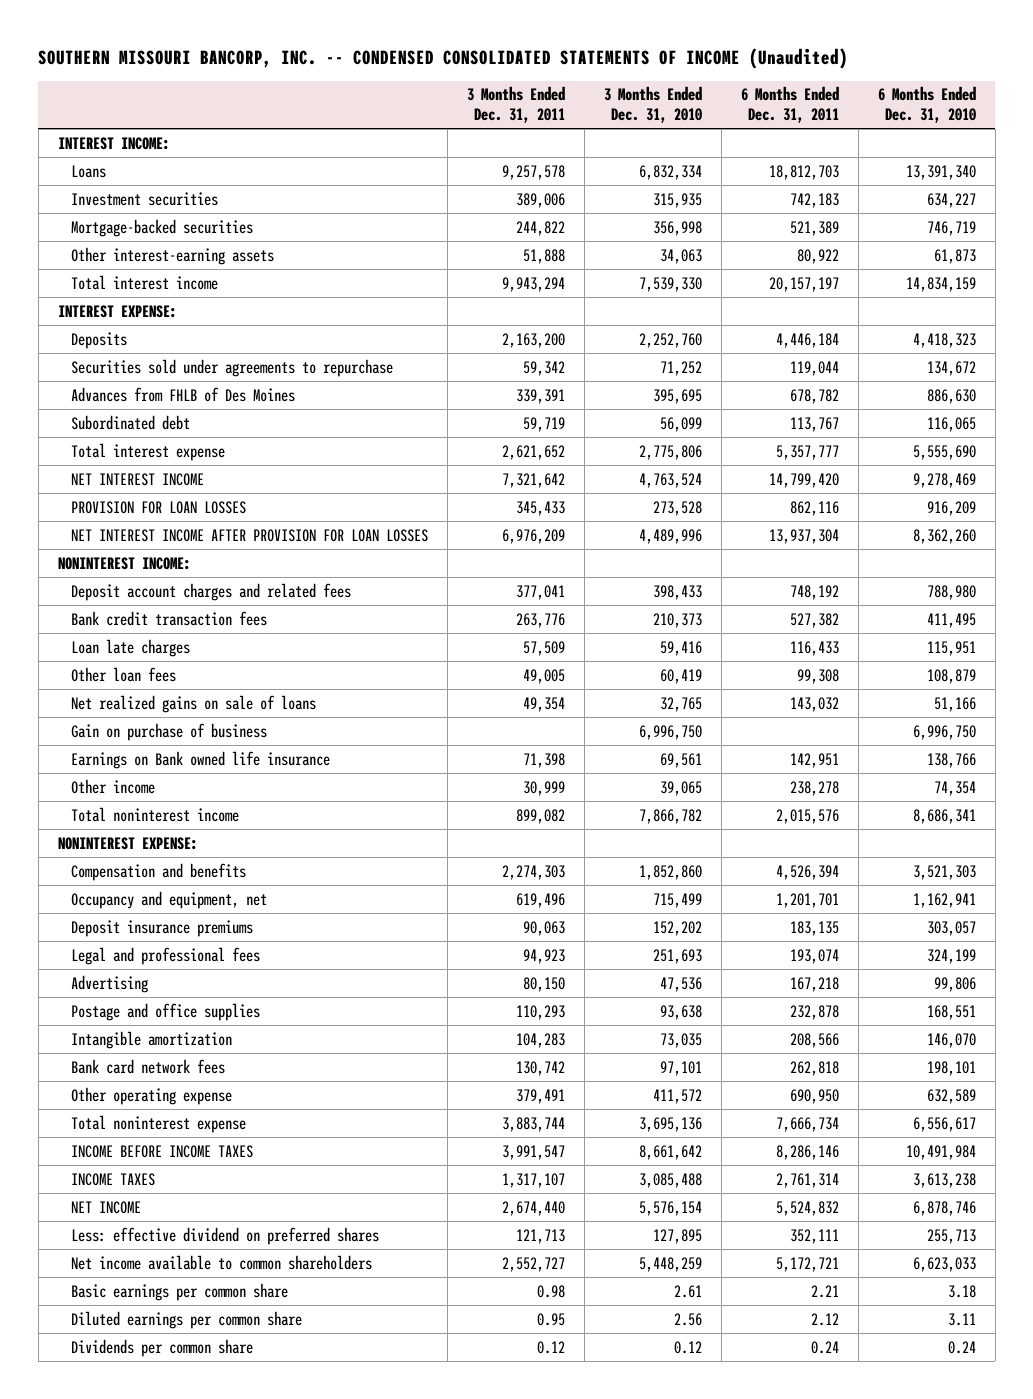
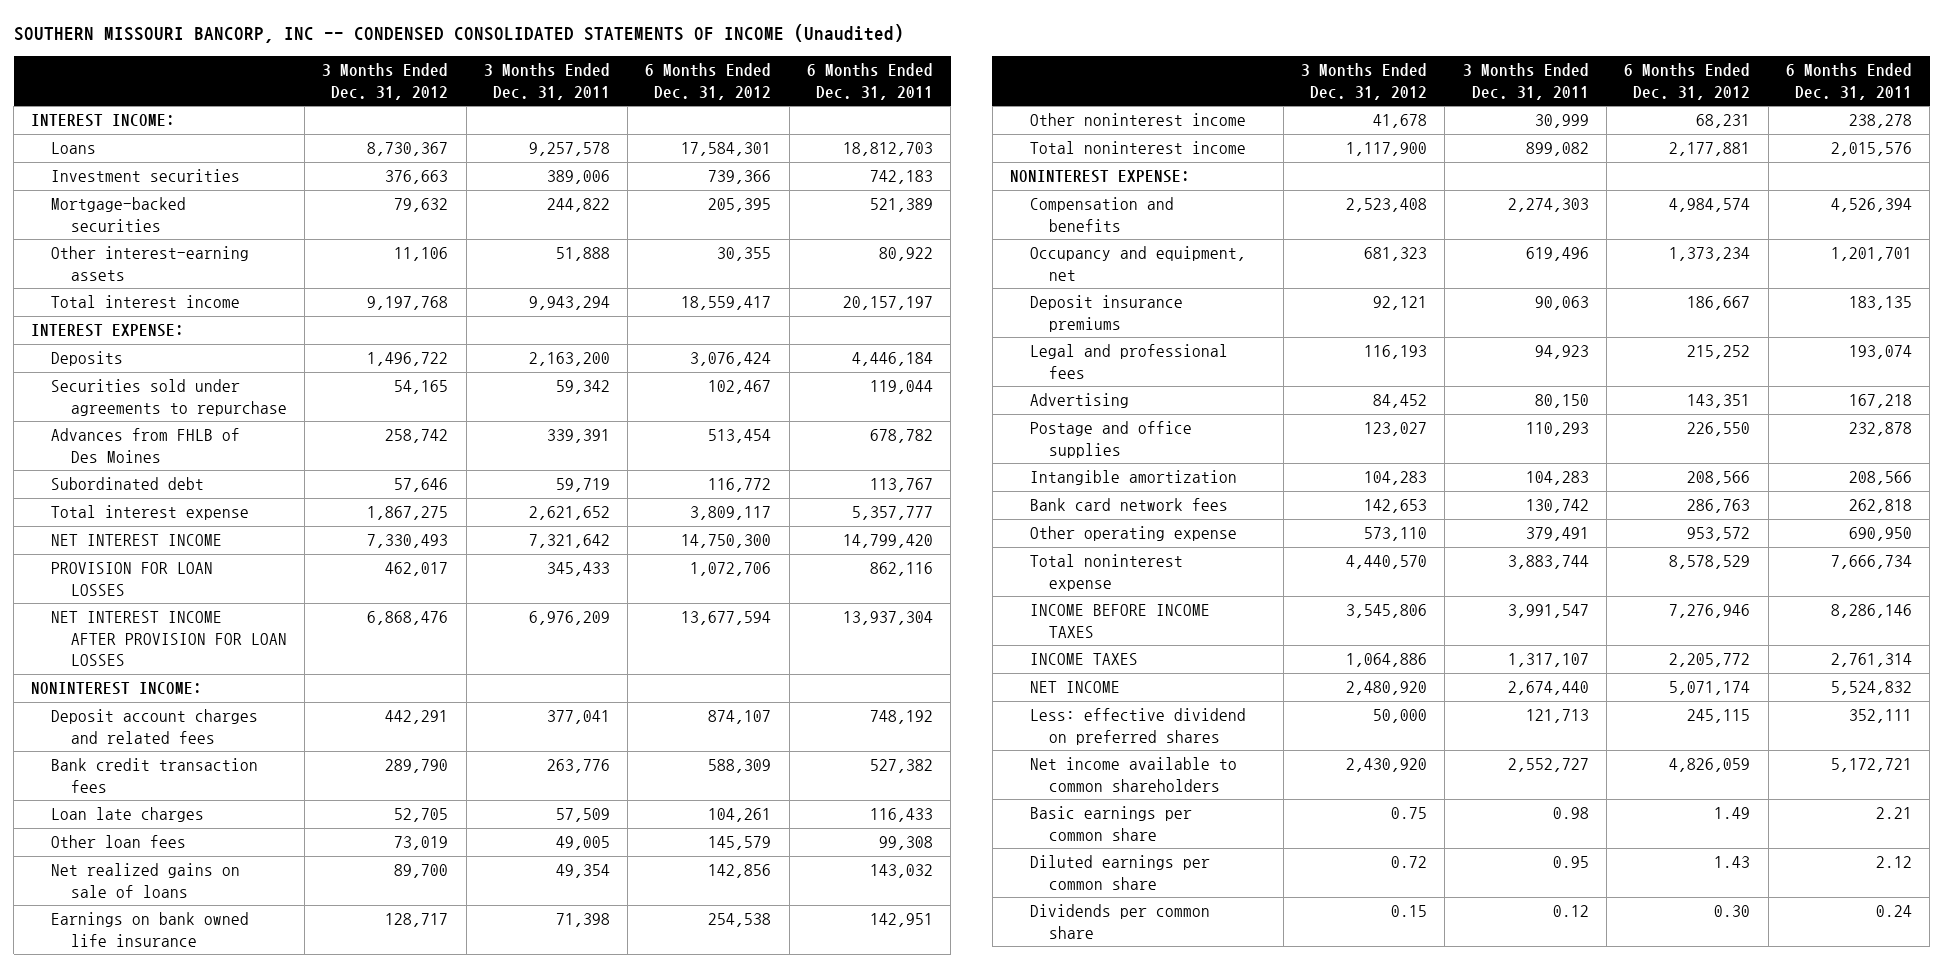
- SOUTHERN MISSOURI BANCORP, INC. -- CONDENSED CONSOLIDATED STATEMENTS OF INCOME (Unaudited)
+ SOUTHERN MISSOURI BANCORP, INC -- CONDENSED CONSOLIDATED STATEMENTS OF INCOME (Unaudited)
- | 3 Months Ended Dec. 31, 2011 | 3 Months Ended Dec. 31, 2010 | 6 Months Ended Dec. 31, 2011 | 6 Months Ended Dec. 31, 2010
+ | 3 Months Ended Dec. 31, 2012 | 3 Months Ended Dec. 31, 2011 | 6 Months Ended Dec. 31, 2012 | 6 Months Ended Dec. 31, 2011
- Gain on purchase of business | | 6,996,750 | | 6,996,750
- Earnings on Bank owned life insurance | 71,398 | 69,561 | 142,951 | 138,766
- Other income | 30,999 | 39,065 | 238,278 | 74,354
+ Earnings on bank owned life insurance | 128,717 | 71,398 | 254,538 | 142,951
+ Other noninterest income | 41,678 | 30,999 | 68,231 | 238,278

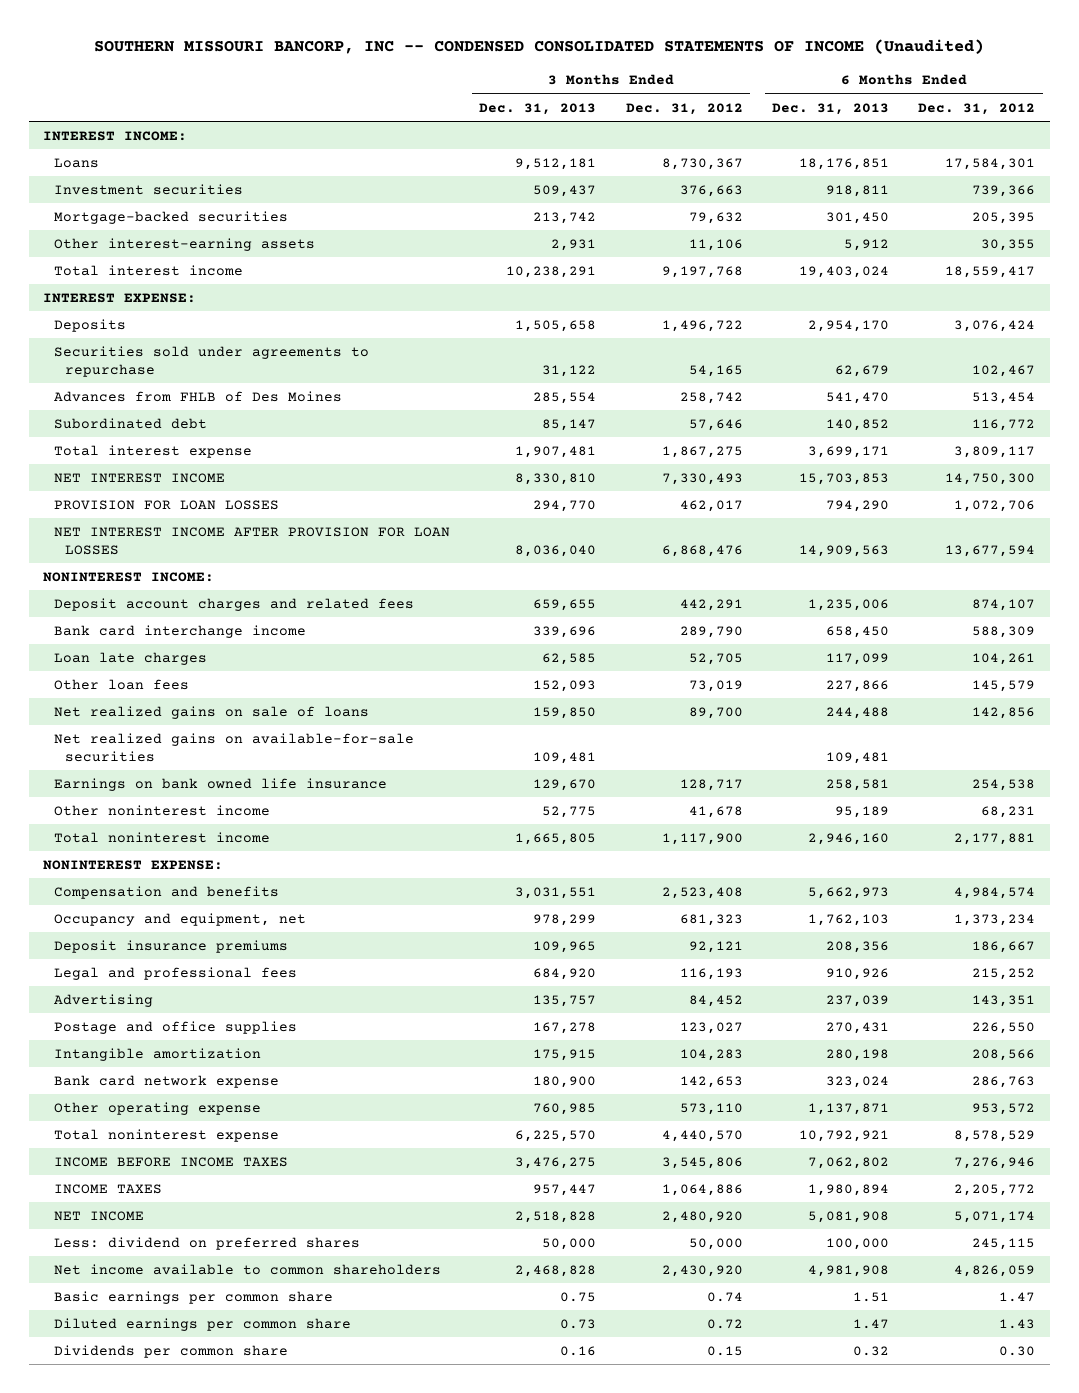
- | 3 Months Ended Dec. 31, 2012 | 3 Months Ended Dec. 31, 2011 | 6 Months Ended Dec. 31, 2012 | 6 Months Ended Dec. 31, 2011
+ | 3 Months Ended Dec. 31, 2013 | 3 Months Ended Dec. 31, 2012 | 6 Months Ended Dec. 31, 2013 | 6 Months Ended Dec. 31, 2012
- Bank credit transaction fees | 289,790 | 263,776 | 588,309 | 527,382
+ Bank card interchange income | 339,696 | 289,790 | 658,450 | 588,309
+ Net realized gains on available-for-sale securities | 109,481 | | 109,481 |
- Bank card network fees | 142,653 | 130,742 | 286,763 | 262,818
+ Bank card network expense | 180,900 | 142,653 | 323,024 | 286,763
- Less: effective dividend on preferred shares | 50,000 | 121,713 | 245,115 | 352,111
+ Less: dividend on preferred shares | 50,000 | 50,000 | 100,000 | 245,115
- Basic earnings per common share | 0.75 | 0.98 | 1.49 | 2.21
+ Basic earnings per common share | 0.75 | 0.74 | 1.51 | 1.47

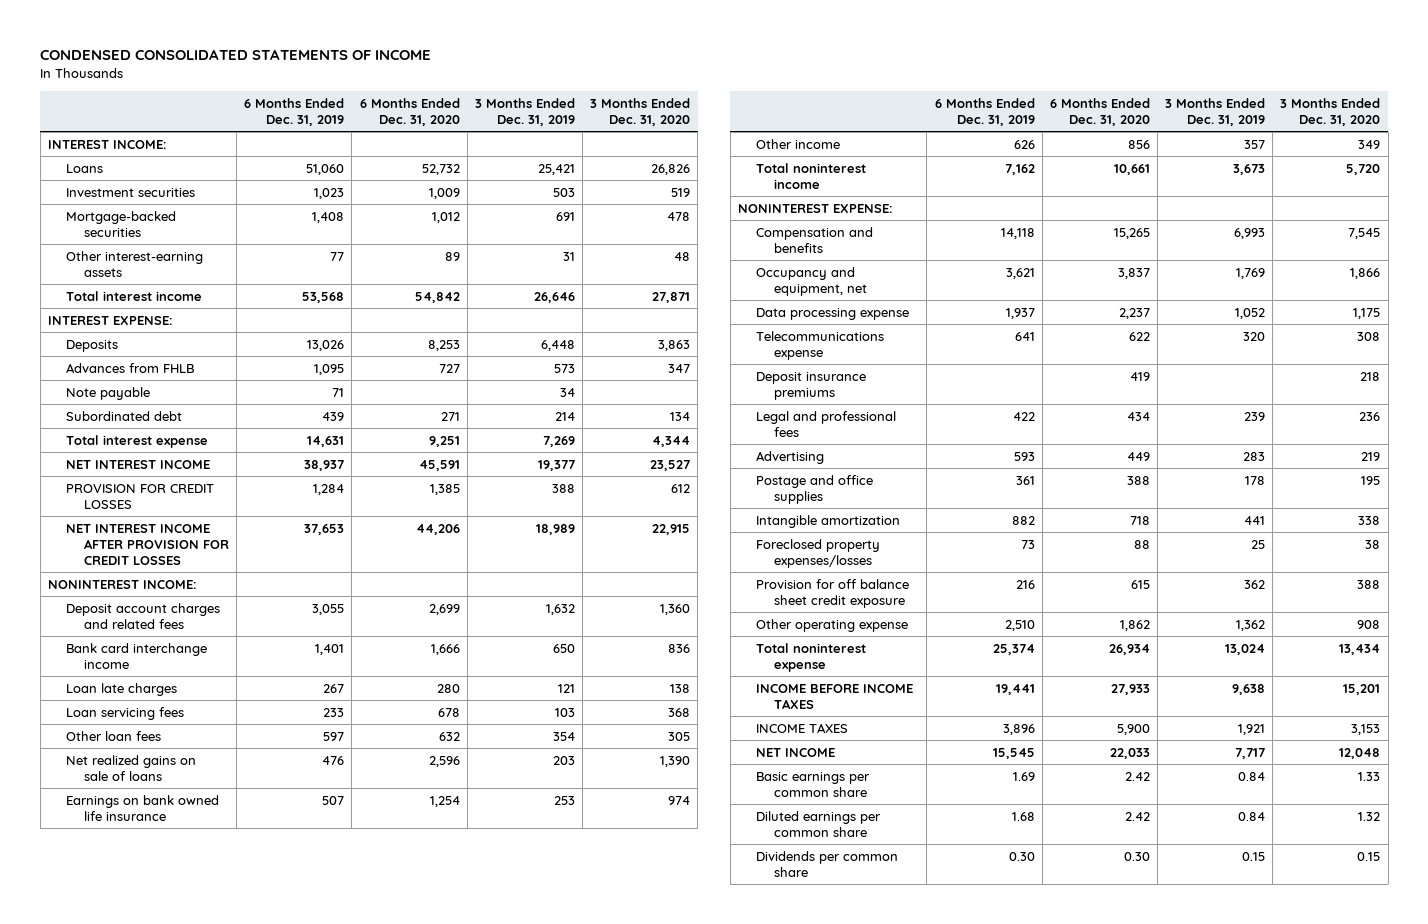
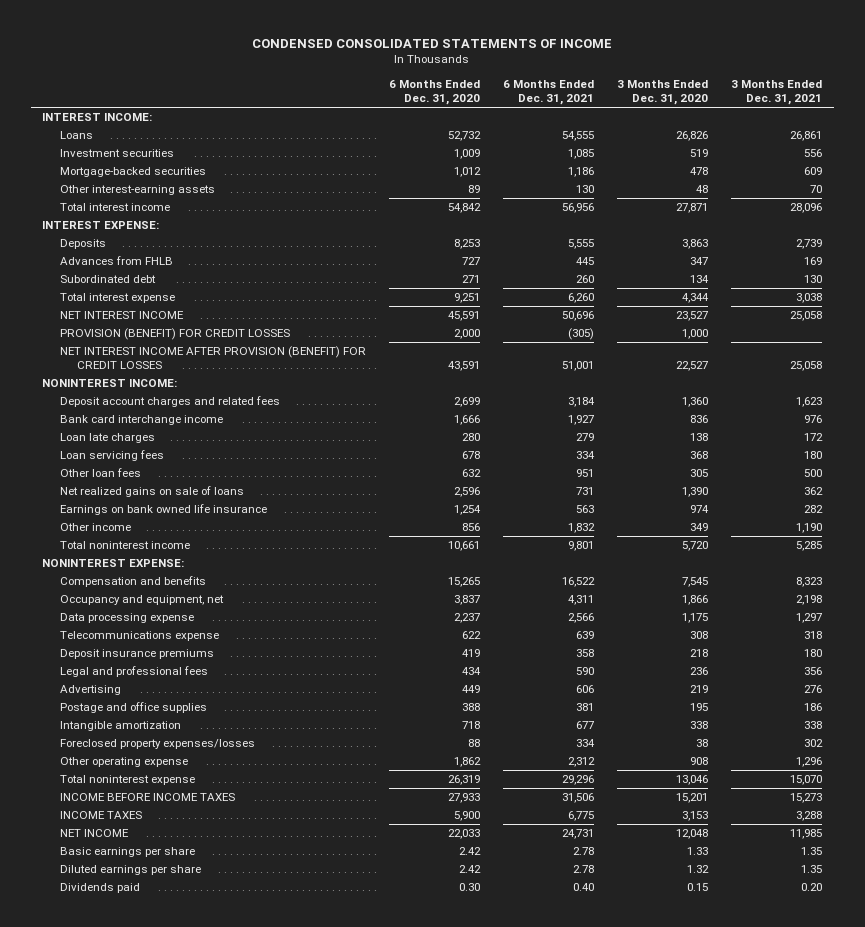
- | 6 Months Ended Dec. 31, 2019 | 6 Months Ended Dec. 31, 2020 | 3 Months Ended Dec. 31, 2019 | 3 Months Ended Dec. 31, 2020
+ | 6 Months Ended Dec. 31, 2020 | 6 Months Ended Dec. 31, 2021 | 3 Months Ended Dec. 31, 2020 | 3 Months Ended Dec. 31, 2021
- Note payable | 71 | | 34 |
- PROVISION FOR CREDIT LOSSES | 1,284 | 1,385 | 388 | 612
- NET INTEREST INCOME AFTER PROVISION FOR CREDIT LOSSES | 37,653 | 44,206 | 18,989 | 22,915
+ PROVISION (BENEFIT) FOR CREDIT LOSSES | 2,000 | (305) | 1,000 |
+ NET INTEREST INCOME AFTER PROVISION (BENEFIT) FOR CREDIT LOSSES | 43,591 | 51,001 | 22,527 | 25,058
- Provision for off balance sheet credit exposure | 216 | 615 | 362 | 388
- Total noninterest expense | 25,374 | 26,934 | 13,024 | 13,434
+ Total noninterest expense | 26,319 | 29,296 | 13,046 | 15,070
- Basic earnings per common share | 1.69 | 2.42 | 0.84 | 1.33
- Diluted earnings per common share | 1.68 | 2.42 | 0.84 | 1.32
- Dividends per common share | 0.30 | 0.30 | 0.15 | 0.15
+ Basic earnings per share | 2.42 | 2.78 | 1.33 | 1.35
+ Diluted earnings per share | 2.42 | 2.78 | 1.32 | 1.35
+ Dividends paid | 0.30 | 0.40 | 0.15 | 0.20

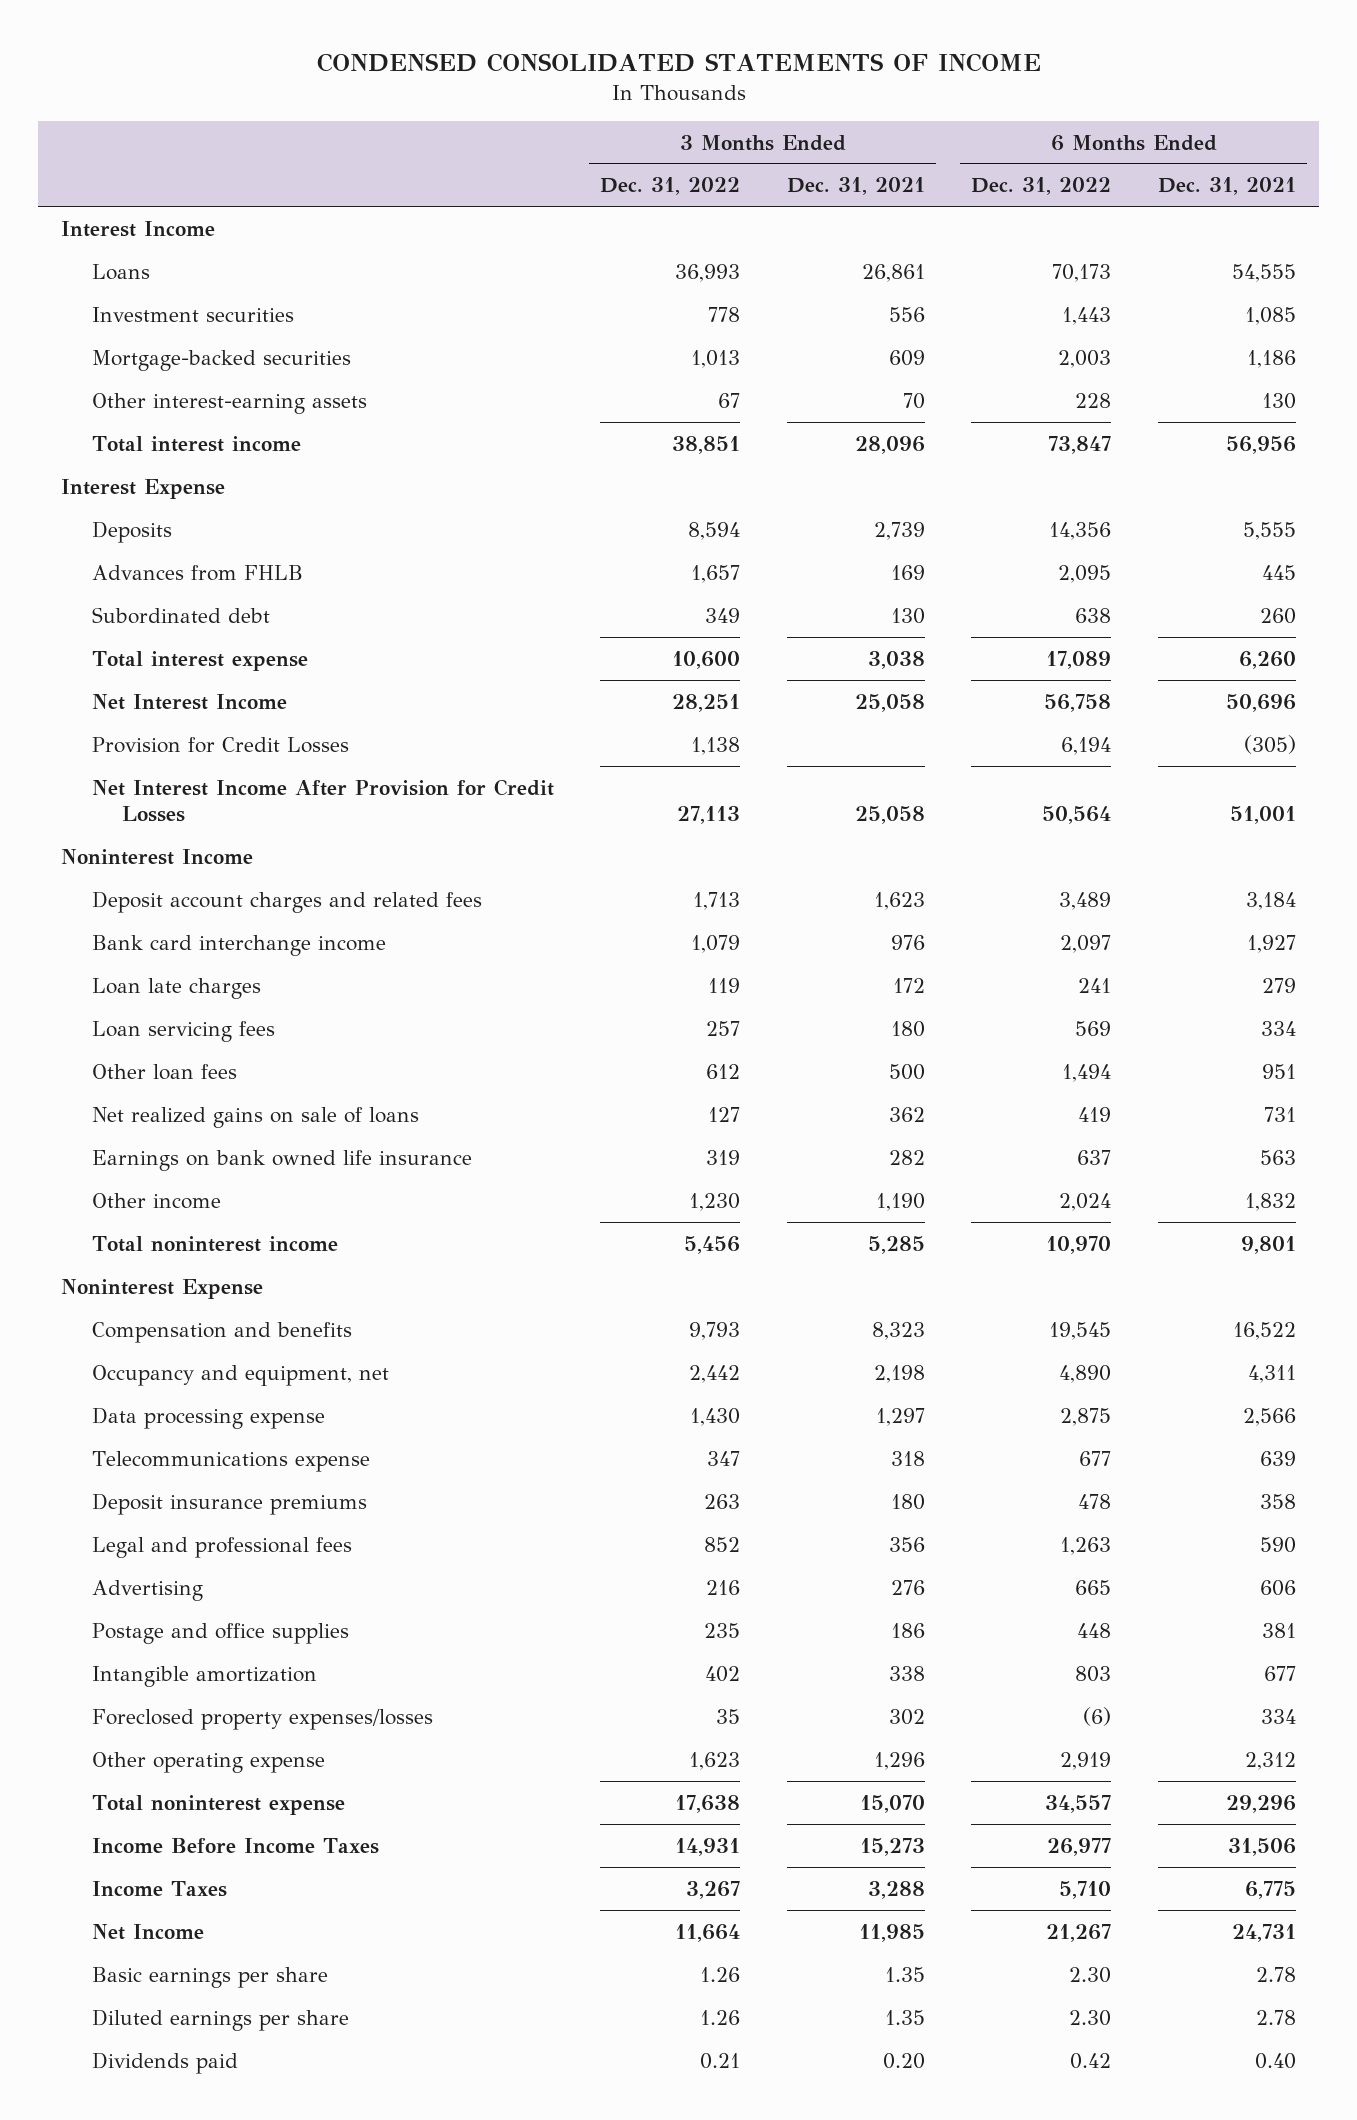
- | 6 Months Ended Dec. 31, 2020 | 6 Months Ended Dec. 31, 2021 | 3 Months Ended Dec. 31, 2020 | 3 Months Ended Dec. 31, 2021
+ | 3 Months Ended Dec. 31, 2022 | 3 Months Ended Dec. 31, 2021 | 6 Months Ended Dec. 31, 2022 | 6 Months Ended Dec. 31, 2021
- INTEREST INCOME:
+ Interest Income
- INTEREST EXPENSE:
+ Interest Expense
- NET INTEREST INCOME | 45,591 | 50,696 | 23,527 | 25,058
- PROVISION (BENEFIT) FOR CREDIT LOSSES | 2,000 | (305) | 1,000 |
- NET INTEREST INCOME AFTER PROVISION (BENEFIT) FOR CREDIT LOSSES | 43,591 | 51,001 | 22,527 | 25,058
- NONINTEREST INCOME:
+ Net Interest Income | 28,251 | 25,058 | 56,758 | 50,696
+ Provision for Credit Losses | 1,138 | | 6,194 | (305)
+ Net Interest Income After Provision for Credit Losses | 27,113 | 25,058 | 50,564 | 51,001
+ Noninterest Income
- NONINTEREST EXPENSE:
+ Noninterest Expense
- INCOME BEFORE INCOME TAXES | 27,933 | 31,506 | 15,201 | 15,273
- INCOME TAXES | 5,900 | 6,775 | 3,153 | 3,288
- NET INCOME | 22,033 | 24,731 | 12,048 | 11,985
+ Income Before Income Taxes | 14,931 | 15,273 | 26,977 | 31,506
+ Income Taxes | 3,267 | 3,288 | 5,710 | 6,775
+ Net Income | 11,664 | 11,985 | 21,267 | 24,731

